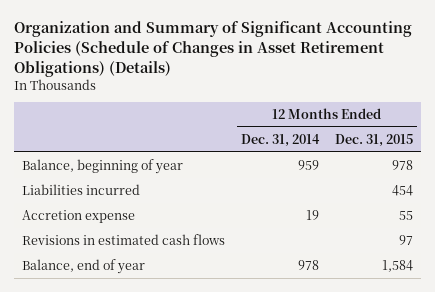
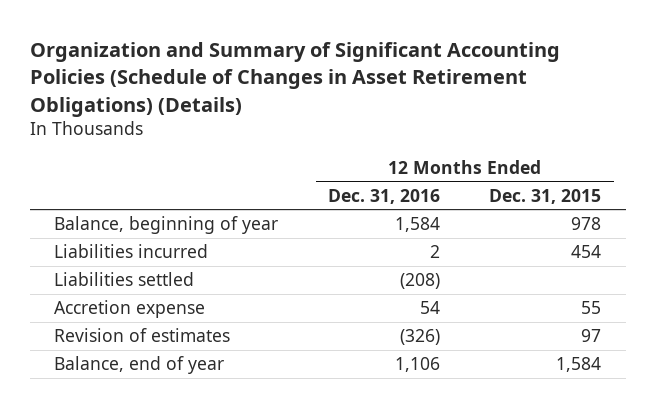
- | 12 Months Ended Dec. 31, 2014 | 12 Months Ended Dec. 31, 2015
+ | 12 Months Ended Dec. 31, 2016 | 12 Months Ended Dec. 31, 2015
+ Liabilities settled | (208) |
- Revisions in estimated cash flows | | 97
+ Revision of estimates | (326) | 97

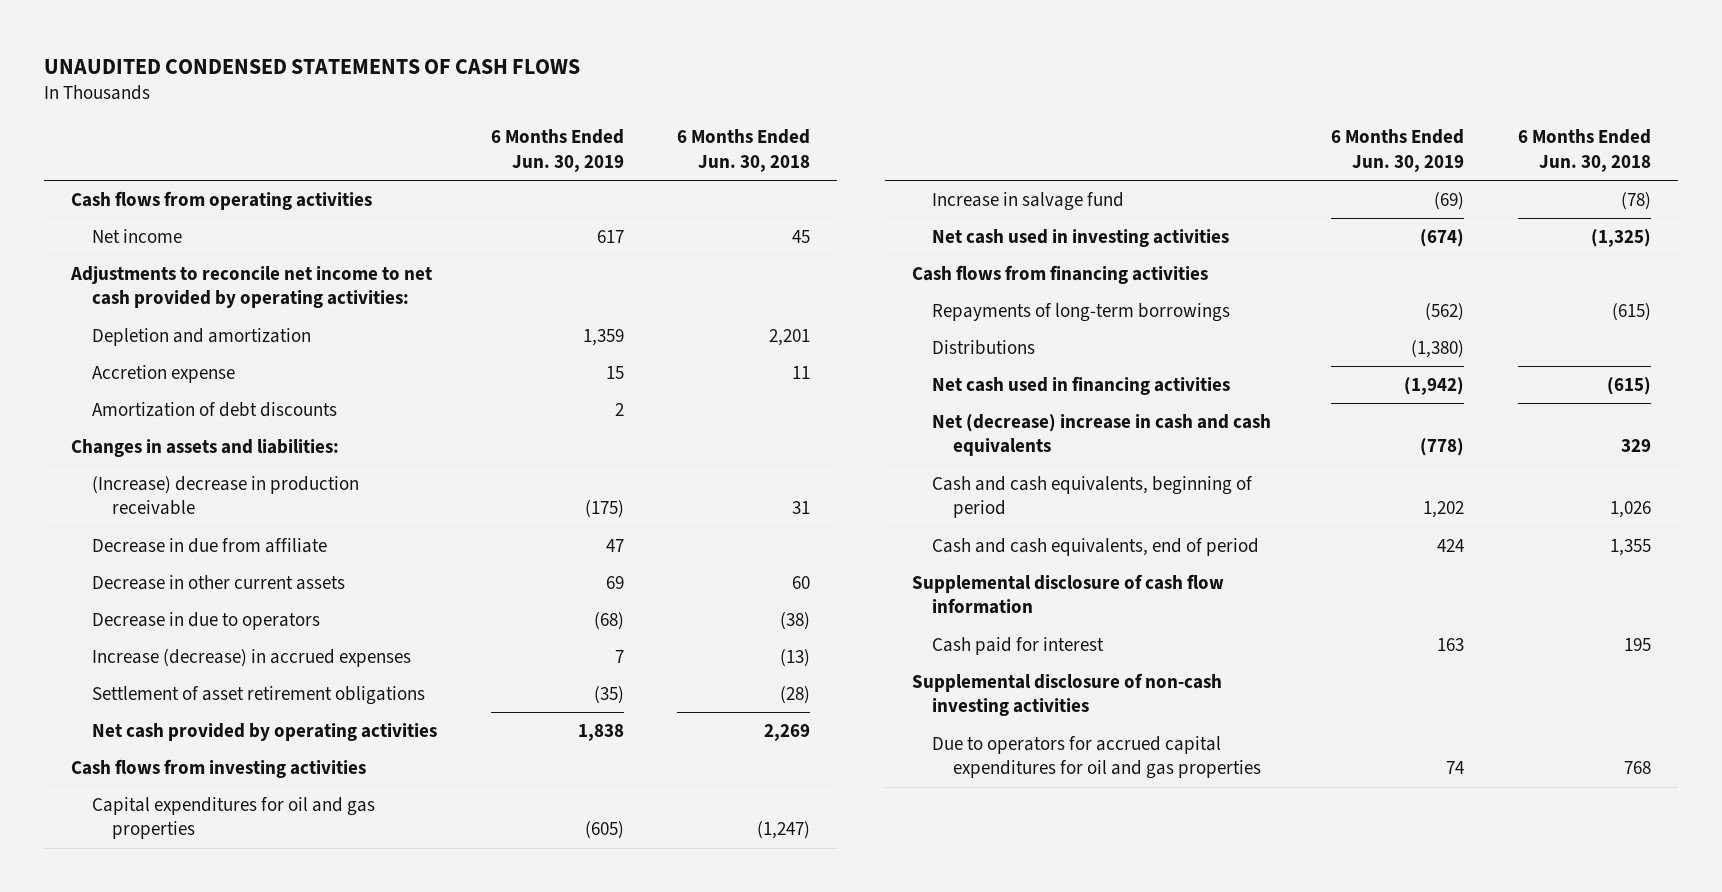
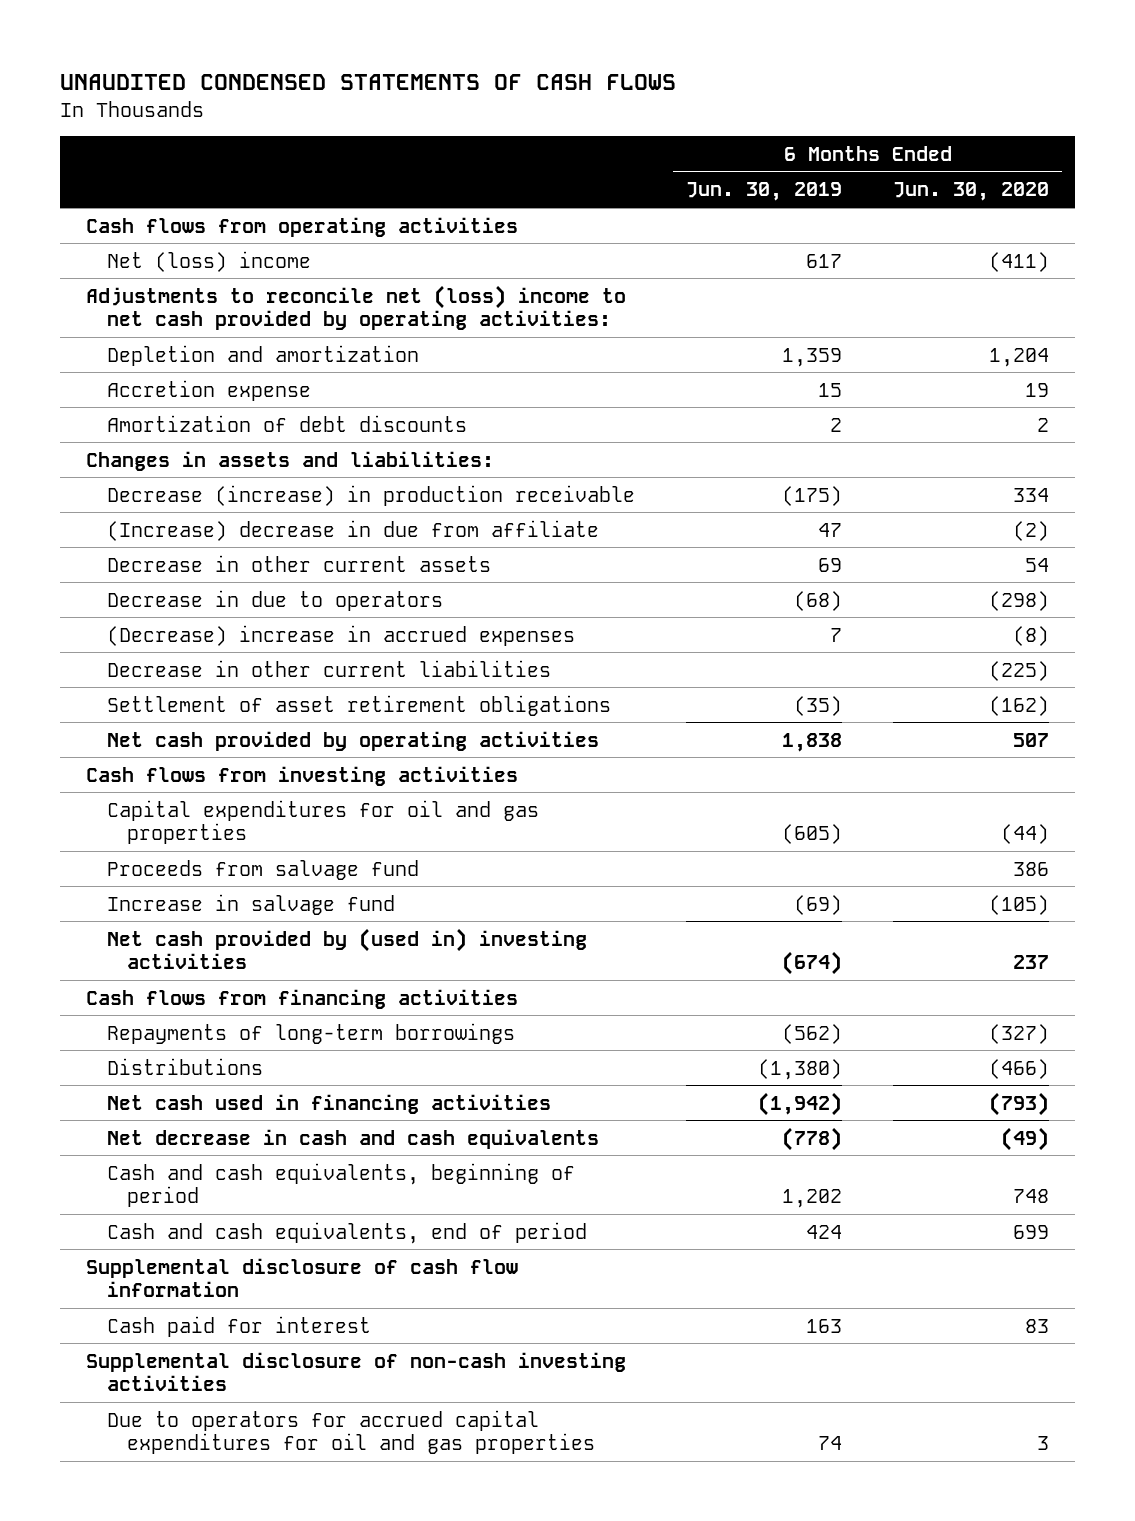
- | 6 Months Ended Jun. 30, 2019 | 6 Months Ended Jun. 30, 2018
+ | 6 Months Ended Jun. 30, 2019 | 6 Months Ended Jun. 30, 2020
- Net income | 617 | 45
- Adjustments to reconcile net income to net cash provided by operating activities:
+ Net (loss) income | 617 | (411)
+ Adjustments to reconcile net (loss) income to net cash provided by operating activities:
- (Increase) decrease in production receivable | (175) | 31
- Decrease in due from affiliate | 47 |
+ Decrease (increase) in production receivable | (175) | 334
+ (Increase) decrease in due from affiliate | 47 | (2)
- Increase (decrease) in accrued expenses | 7 | (13)
+ (Decrease) increase in accrued expenses | 7 | (8)
+ Decrease in other current liabilities | | (225)
+ Proceeds from salvage fund | | 386
- Net cash used in investing activities | (674) | (1,325)
+ Net cash provided by (used in) investing activities | (674) | 237
- Net (decrease) increase in cash and cash equivalents | (778) | 329
+ Net decrease in cash and cash equivalents | (778) | (49)

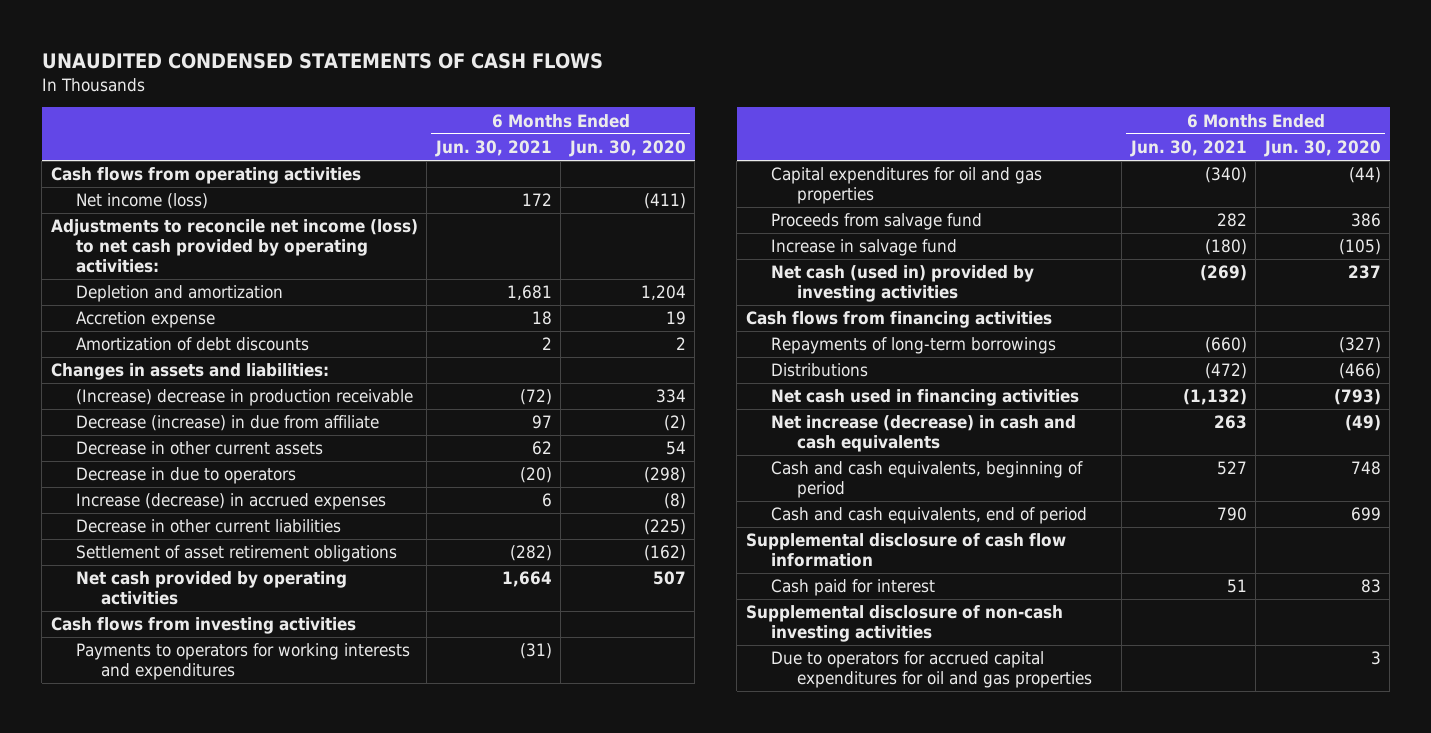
- | 6 Months Ended Jun. 30, 2019 | 6 Months Ended Jun. 30, 2020
+ | 6 Months Ended Jun. 30, 2021 | 6 Months Ended Jun. 30, 2020
- Net (loss) income | 617 | (411)
- Adjustments to reconcile net (loss) income to net cash provided by operating activities:
+ Net income (loss) | 172 | (411)
+ Adjustments to reconcile net income (loss) to net cash provided by operating activities:
- Decrease (increase) in production receivable | (175) | 334
- (Increase) decrease in due from affiliate | 47 | (2)
+ (Increase) decrease in production receivable | (72) | 334
+ Decrease (increase) in due from affiliate | 97 | (2)
- (Decrease) increase in accrued expenses | 7 | (8)
+ Increase (decrease) in accrued expenses | 6 | (8)
+ Payments to operators for working interests and expenditures | (31) |
- Net cash provided by (used in) investing activities | (674) | 237
+ Net cash (used in) provided by investing activities | (269) | 237
- Net decrease in cash and cash equivalents | (778) | (49)
+ Net increase (decrease) in cash and cash equivalents | 263 | (49)

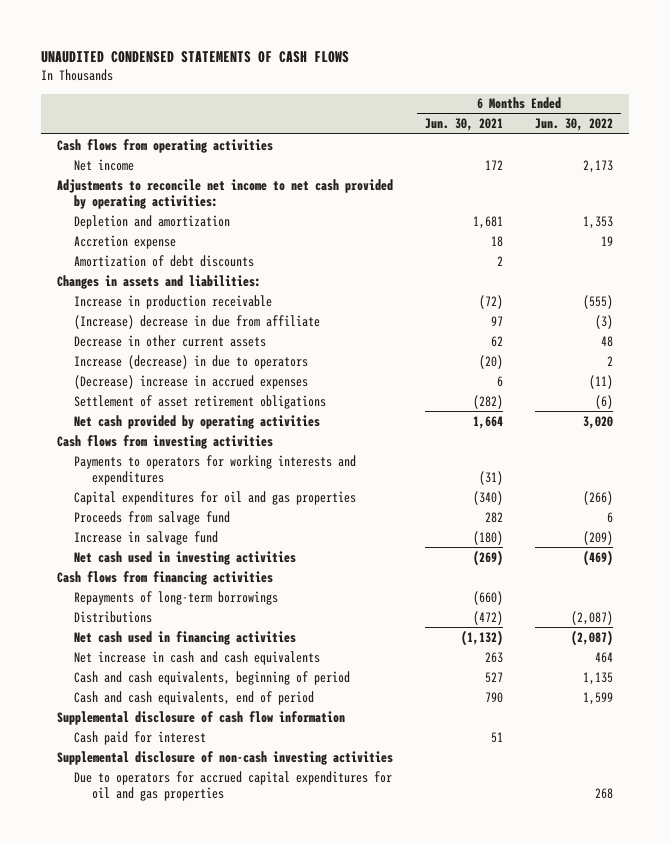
- | 6 Months Ended Jun. 30, 2021 | 6 Months Ended Jun. 30, 2020
+ | 6 Months Ended Jun. 30, 2021 | 6 Months Ended Jun. 30, 2022
- Net income (loss) | 172 | (411)
- Adjustments to reconcile net income (loss) to net cash provided by operating activities:
+ Net income | 172 | 2,173
+ Adjustments to reconcile net income to net cash provided by operating activities:
- (Increase) decrease in production receivable | (72) | 334
- Decrease (increase) in due from affiliate | 97 | (2)
+ Increase in production receivable | (72) | (555)
+ (Increase) decrease in due from affiliate | 97 | (3)
- Decrease in due to operators | (20) | (298)
- Increase (decrease) in accrued expenses | 6 | (8)
- Decrease in other current liabilities | | (225)
+ Increase (decrease) in due to operators | (20) | 2
+ (Decrease) increase in accrued expenses | 6 | (11)
- Net cash (used in) provided by investing activities | (269) | 237
+ Net cash used in investing activities | (269) | (469)
- Net increase (decrease) in cash and cash equivalents | 263 | (49)
+ Net increase in cash and cash equivalents | 263 | 464

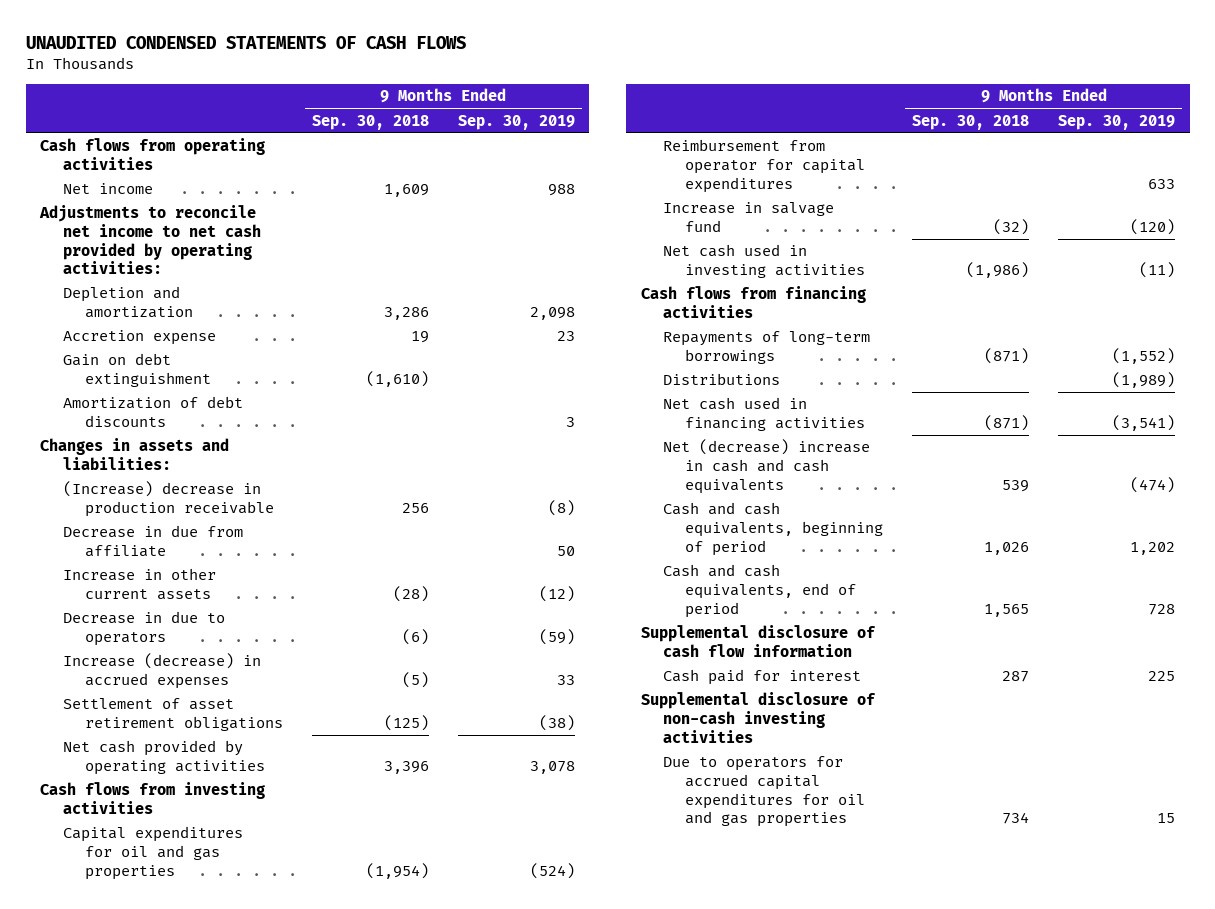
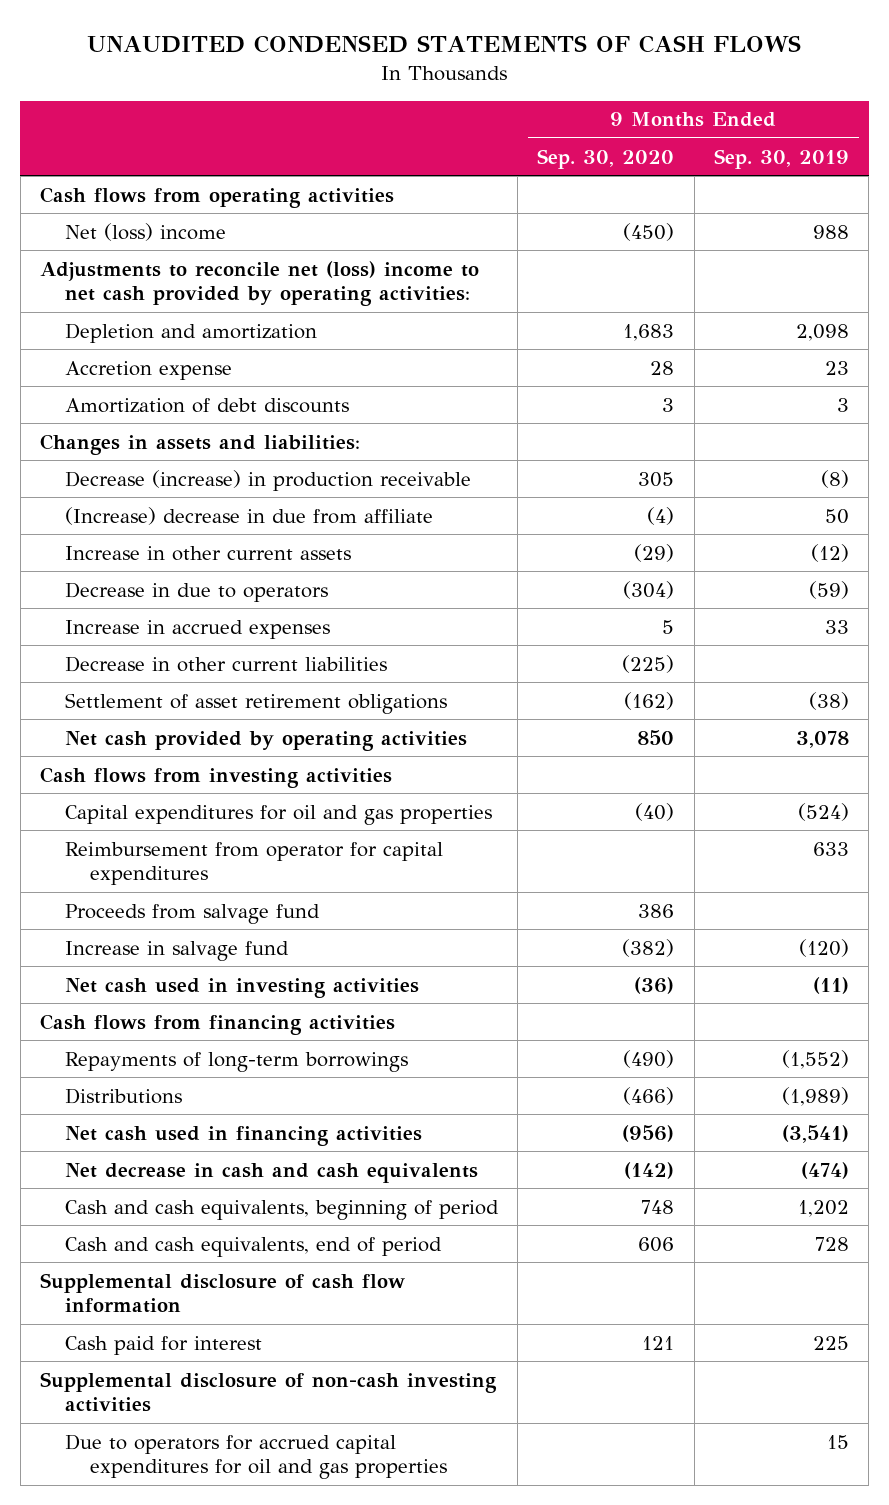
- | 9 Months Ended Sep. 30, 2018 | 9 Months Ended Sep. 30, 2019
+ | 9 Months Ended Sep. 30, 2020 | 9 Months Ended Sep. 30, 2019
- Net income | 1,609 | 988
- Adjustments to reconcile net income to net cash provided by operating activities:
+ Net (loss) income | (450) | 988
+ Adjustments to reconcile net (loss) income to net cash provided by operating activities:
- Gain on debt extinguishment | (1,610) |
- (Increase) decrease in production receivable | 256 | (8)
- Decrease in due from affiliate | | 50
+ Decrease (increase) in production receivable | 305 | (8)
+ (Increase) decrease in due from affiliate | (4) | 50
- Increase (decrease) in accrued expenses | (5) | 33
+ Increase in accrued expenses | 5 | 33
+ Decrease in other current liabilities | (225) |
+ Proceeds from salvage fund | 386 |
- Net (decrease) increase in cash and cash equivalents | 539 | (474)
+ Net decrease in cash and cash equivalents | (142) | (474)

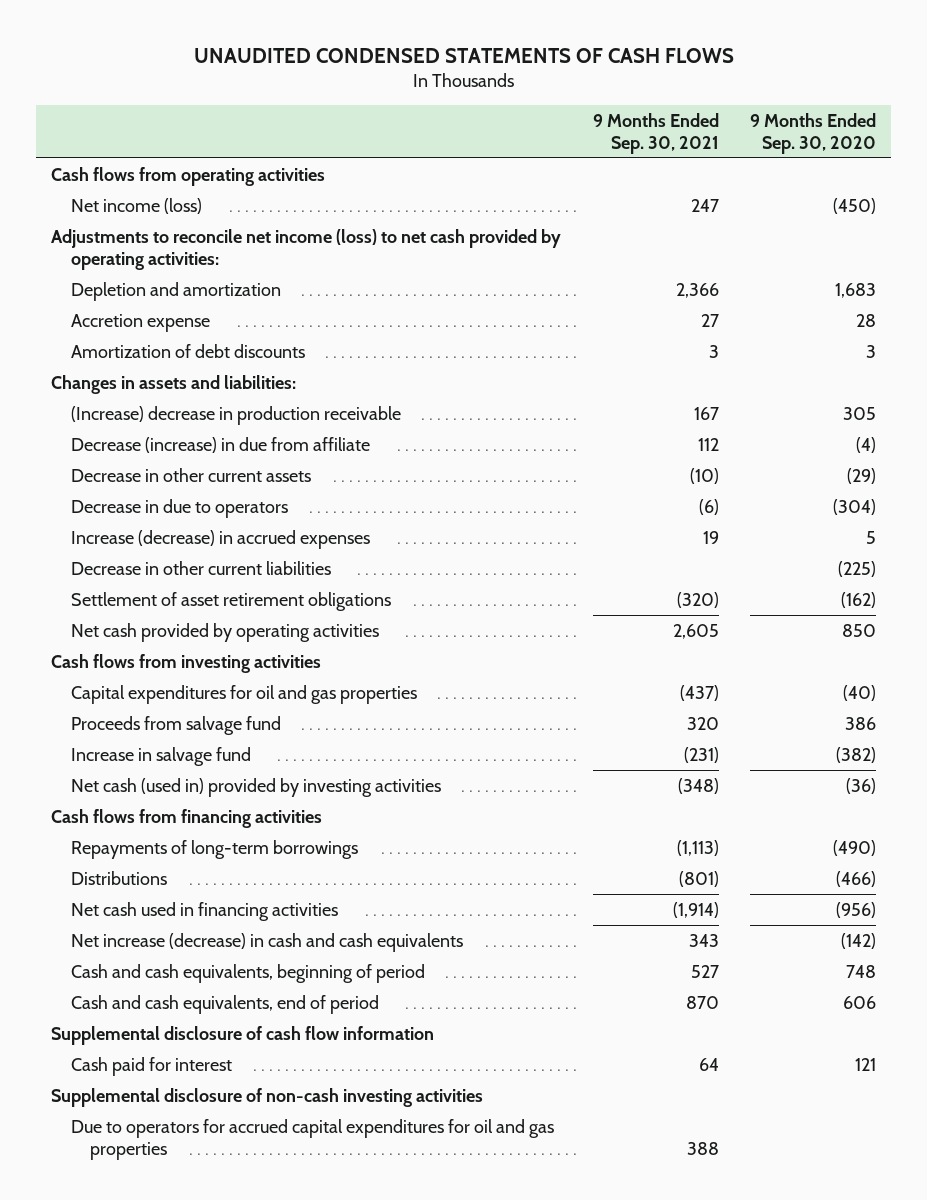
- | 9 Months Ended Sep. 30, 2020 | 9 Months Ended Sep. 30, 2019
+ | 9 Months Ended Sep. 30, 2021 | 9 Months Ended Sep. 30, 2020
- Net (loss) income | (450) | 988
- Adjustments to reconcile net (loss) income to net cash provided by operating activities:
+ Net income (loss) | 247 | (450)
+ Adjustments to reconcile net income (loss) to net cash provided by operating activities:
- Decrease (increase) in production receivable | 305 | (8)
- (Increase) decrease in due from affiliate | (4) | 50
- Increase in other current assets | (29) | (12)
+ (Increase) decrease in production receivable | 167 | 305
+ Decrease (increase) in due from affiliate | 112 | (4)
+ Decrease in other current assets | (10) | (29)
- Increase in accrued expenses | 5 | 33
+ Increase (decrease) in accrued expenses | 19 | 5
- Reimbursement from operator for capital expenditures | | 633
- Net cash used in investing activities | (36) | (11)
+ Net cash (used in) provided by investing activities | (348) | (36)
- Net decrease in cash and cash equivalents | (142) | (474)
+ Net increase (decrease) in cash and cash equivalents | 343 | (142)

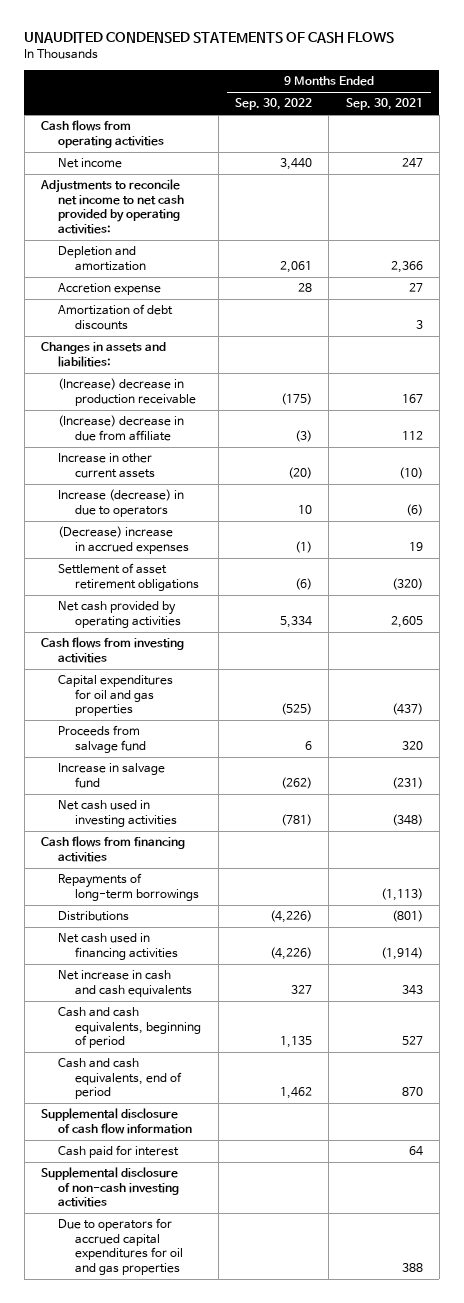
- | 9 Months Ended Sep. 30, 2021 | 9 Months Ended Sep. 30, 2020
+ | 9 Months Ended Sep. 30, 2022 | 9 Months Ended Sep. 30, 2021
- Net income (loss) | 247 | (450)
- Adjustments to reconcile net income (loss) to net cash provided by operating activities:
+ Net income | 3,440 | 247
+ Adjustments to reconcile net income to net cash provided by operating activities:
- Decrease (increase) in due from affiliate | 112 | (4)
- Decrease in other current assets | (10) | (29)
- Decrease in due to operators | (6) | (304)
- Increase (decrease) in accrued expenses | 19 | 5
- Decrease in other current liabilities | | (225)
+ (Increase) decrease in due from affiliate | (3) | 112
+ Increase in other current assets | (20) | (10)
+ Increase (decrease) in due to operators | 10 | (6)
+ (Decrease) increase in accrued expenses | (1) | 19
- Net cash (used in) provided by investing activities | (348) | (36)
+ Net cash used in investing activities | (781) | (348)
- Net increase (decrease) in cash and cash equivalents | 343 | (142)
+ Net increase in cash and cash equivalents | 327 | 343

